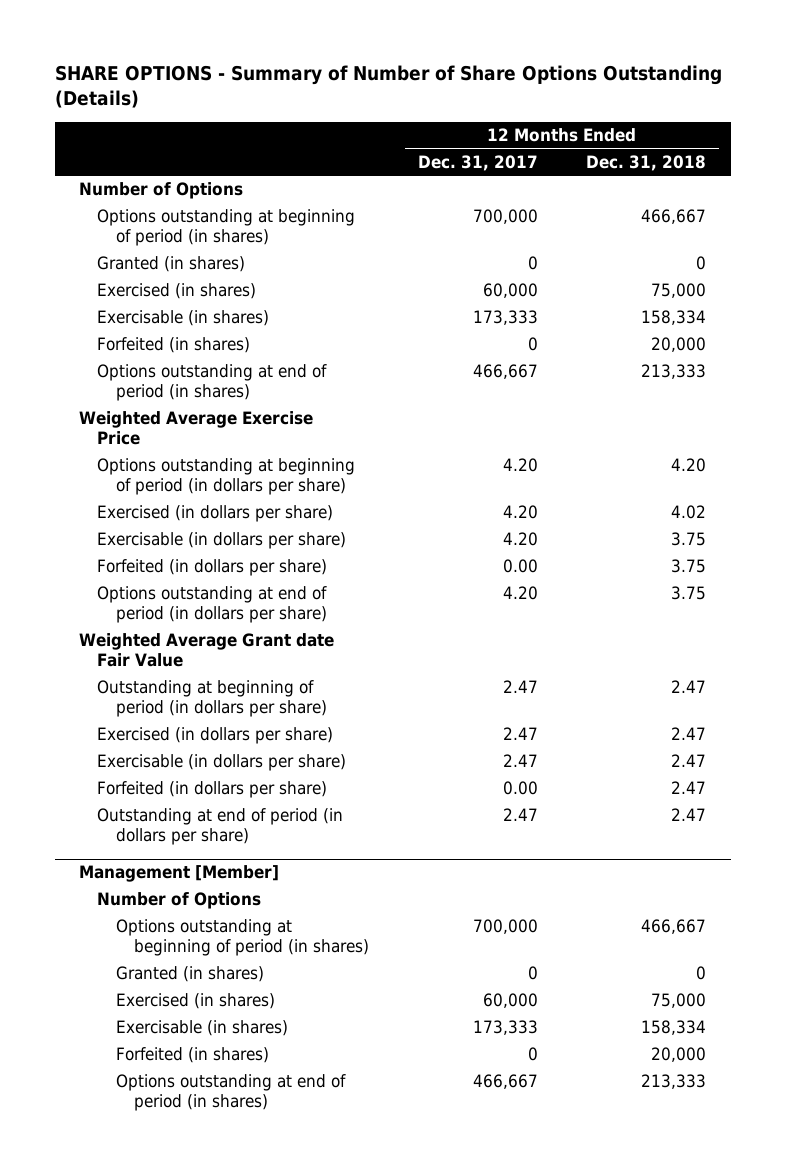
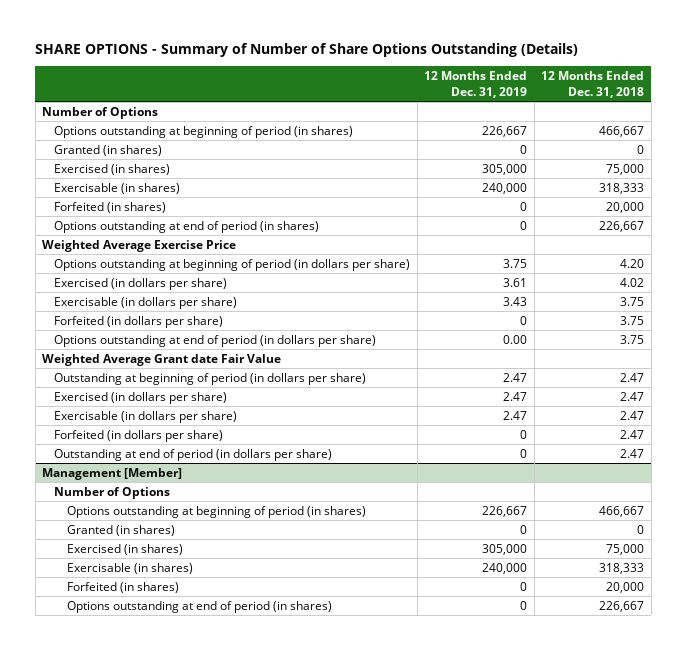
- | 12 Months Ended Dec. 31, 2017 | 12 Months Ended Dec. 31, 2018
+ | 12 Months Ended Dec. 31, 2019 | 12 Months Ended Dec. 31, 2018
- Exercisable (in shares) | 173,333 | 158,334
+ Exercisable (in shares) | 240,000 | 318,333
- Options outstanding at end of period (in shares) | 466,667 | 213,333
+ Options outstanding at end of period (in shares) | 0 | 226,667
@ Management [Member]
- Exercisable (in shares) | 173,333 | 158,334
+ Exercisable (in shares) | 240,000 | 318,333
- Options outstanding at end of period (in shares) | 466,667 | 213,333
+ Options outstanding at end of period (in shares) | 0 | 226,667

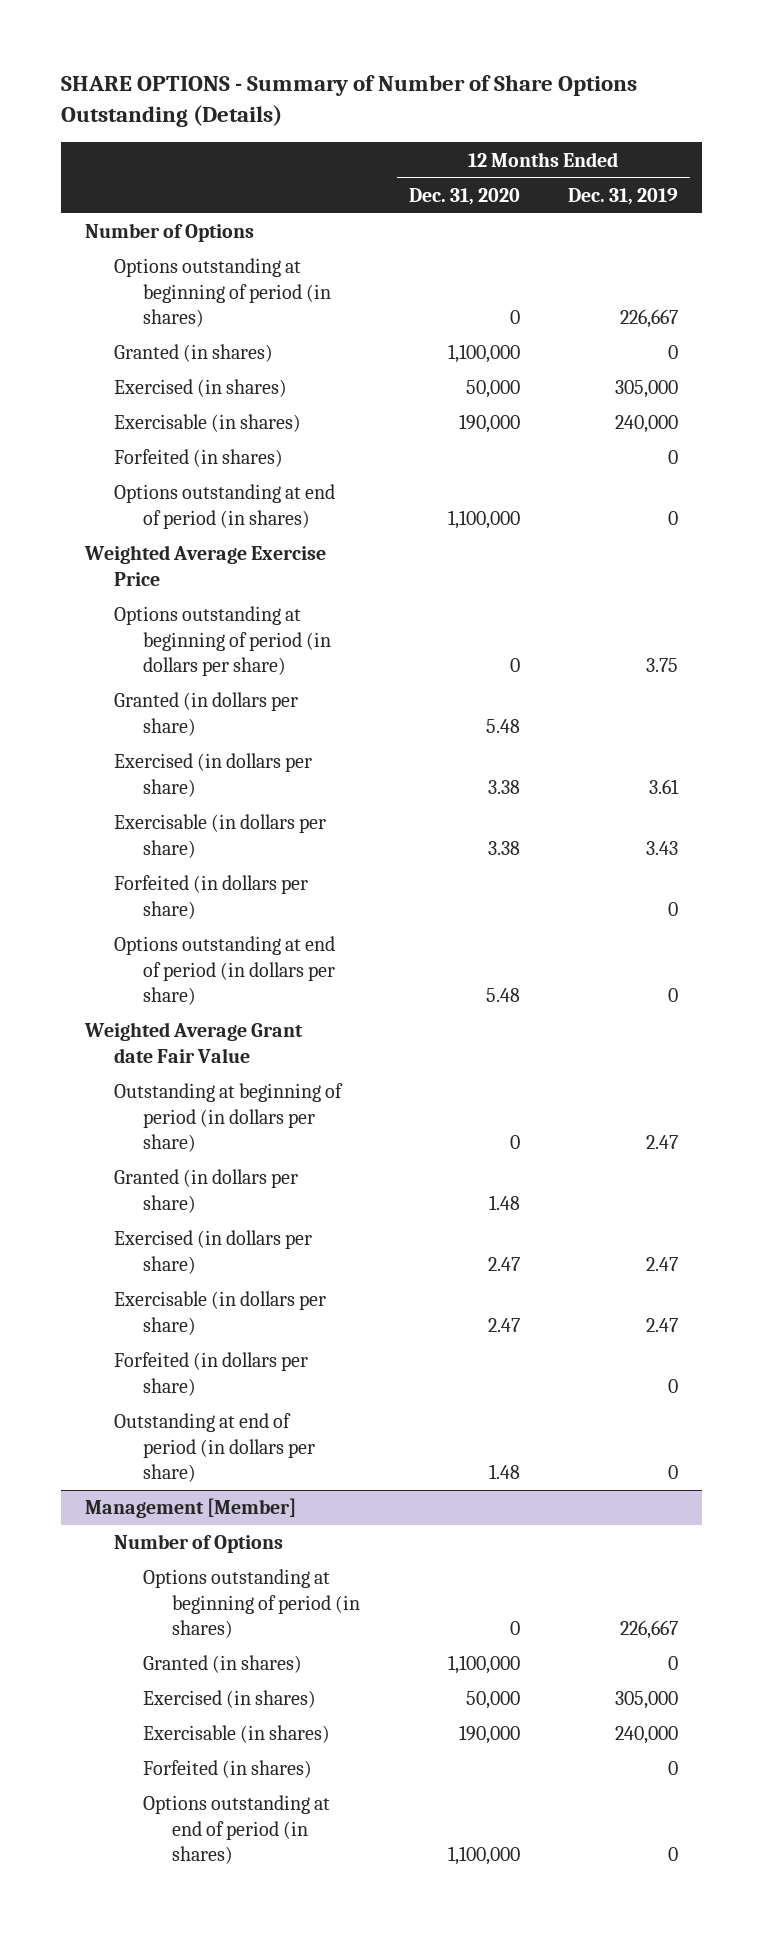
- | 12 Months Ended Dec. 31, 2019 | 12 Months Ended Dec. 31, 2018
+ | 12 Months Ended Dec. 31, 2020 | 12 Months Ended Dec. 31, 2019
+ Granted (in dollars per share) | 5.48 |
- Options outstanding at end of period (in dollars per share) | 0.00 | 3.75
+ Options outstanding at end of period (in dollars per share) | 5.48 | 0
+ Granted (in dollars per share) | 1.48 |

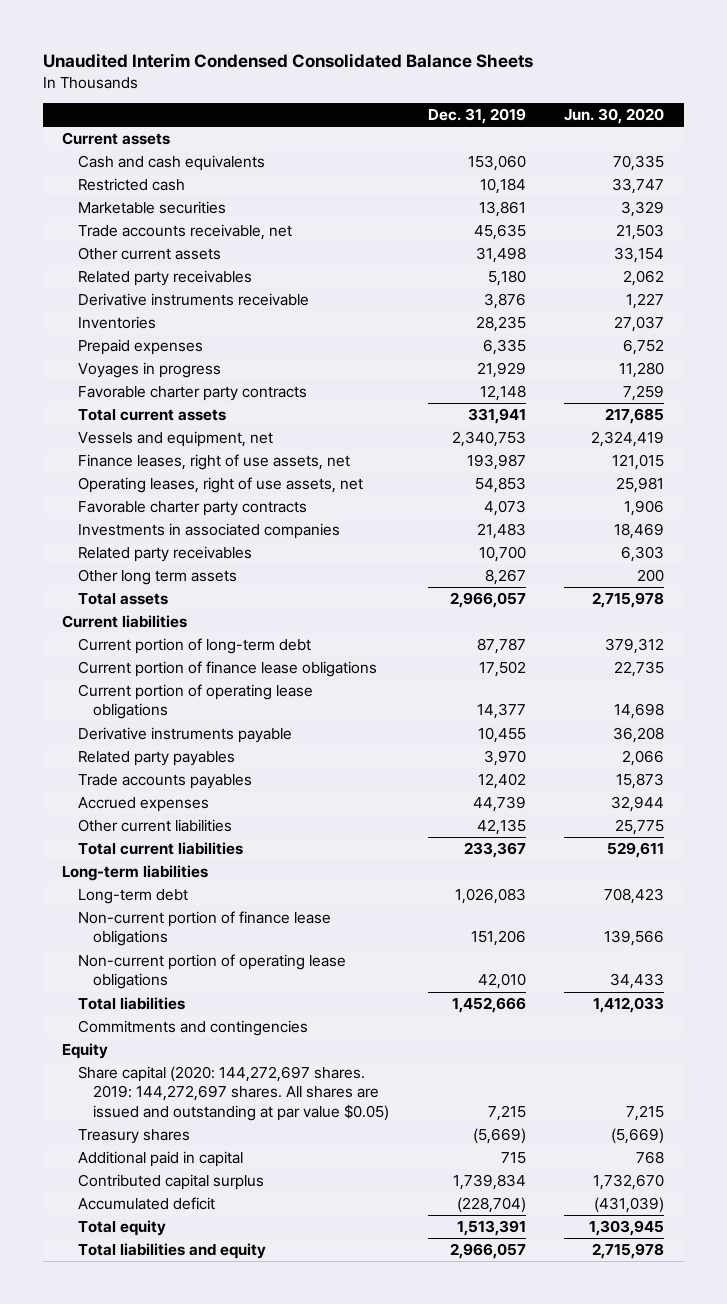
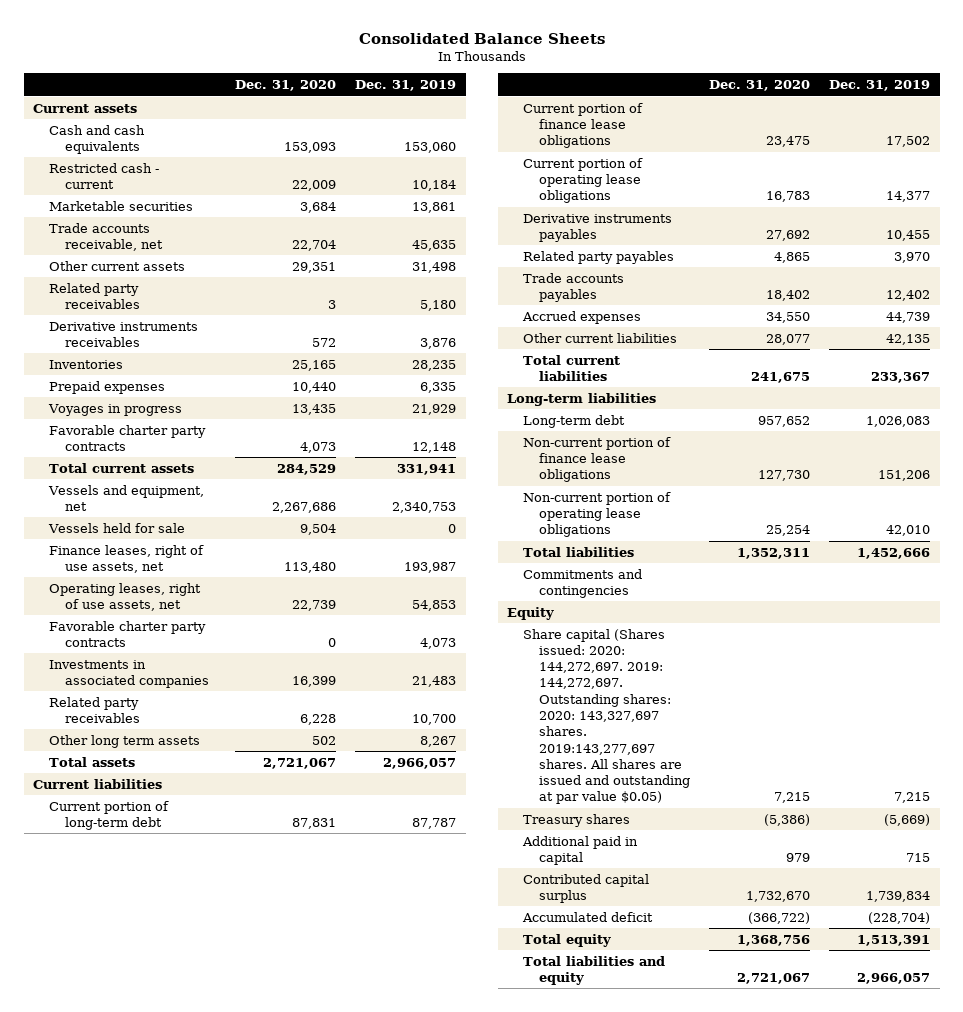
- Unaudited Interim Condensed Consolidated Balance Sheets
+ Consolidated Balance Sheets
- | Dec. 31, 2019 | Jun. 30, 2020
+ | Dec. 31, 2020 | Dec. 31, 2019
- Restricted cash | 10,184 | 33,747
+ Restricted cash - current | 22,009 | 10,184
- Derivative instruments receivable | 3,876 | 1,227
+ Derivative instruments receivables | 572 | 3,876
+ Vessels held for sale | 9,504 | 0
- Derivative instruments payable | 10,455 | 36,208
+ Derivative instruments payables | 27,692 | 10,455
- Share capital (2020: 144,272,697 shares. 2019: 144,272,697 shares. All shares are issued and outstanding at par value $0.05) | 7,215 | 7,215
+ Share capital (Shares issued: 2020: 144,272,697. 2019: 144,272,697. Outstanding shares: 2020: 143,327,697 shares. 2019:143,277,697 shares. All shares are issued and outstanding at par value $0.05) | 7,215 | 7,215

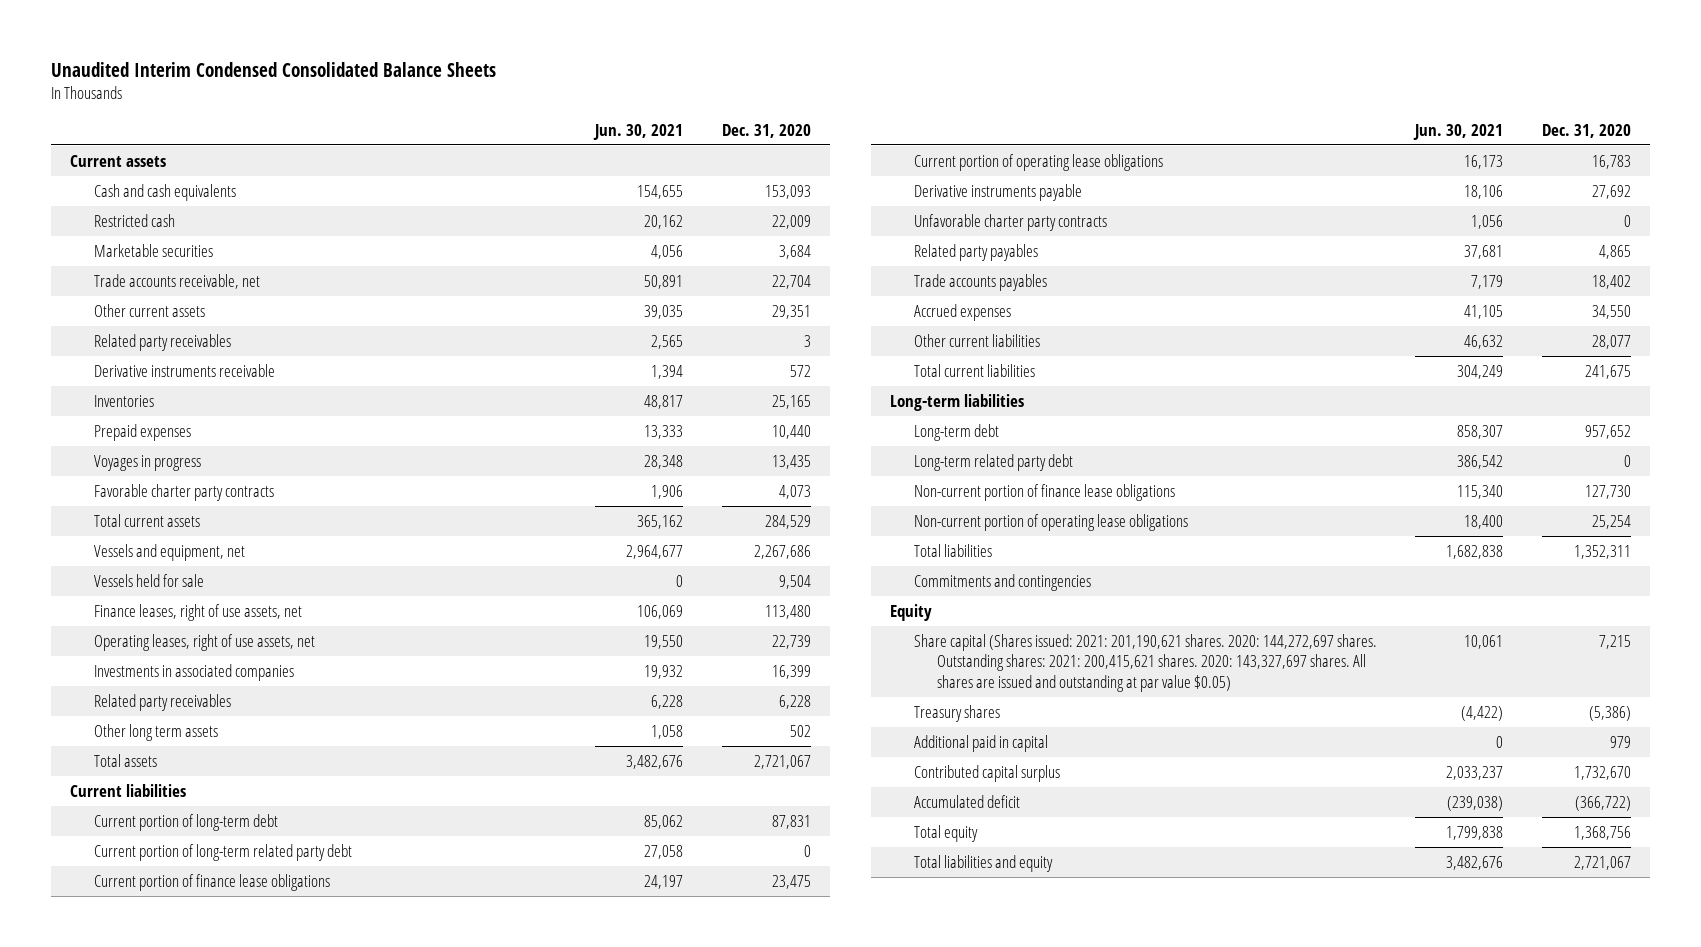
- Consolidated Balance Sheets
+ Unaudited Interim Condensed Consolidated Balance Sheets
- | Dec. 31, 2020 | Dec. 31, 2019
+ | Jun. 30, 2021 | Dec. 31, 2020
- Restricted cash - current | 22,009 | 10,184
+ Restricted cash | 20,162 | 22,009
- Derivative instruments receivables | 572 | 3,876
+ Derivative instruments receivable | 1,394 | 572
- Favorable charter party contracts | 0 | 4,073
+ Current portion of long-term related party debt | 27,058 | 0
- Derivative instruments payables | 27,692 | 10,455
+ Derivative instruments payable | 18,106 | 27,692
+ Unfavorable charter party contracts | 1,056 | 0
+ Long-term related party debt | 386,542 | 0
- Share capital (Shares issued: 2020: 144,272,697. 2019: 144,272,697. Outstanding shares: 2020: 143,327,697 shares. 2019:143,277,697 shares. All shares are issued and outstanding at par value $0.05) | 7,215 | 7,215
+ Share capital (Shares issued: 2021: 201,190,621 shares. 2020: 144,272,697 shares. Outstanding shares: 2021: 200,415,621 shares. 2020: 143,327,697 shares. All shares are issued and outstanding at par value $0.05) | 10,061 | 7,215

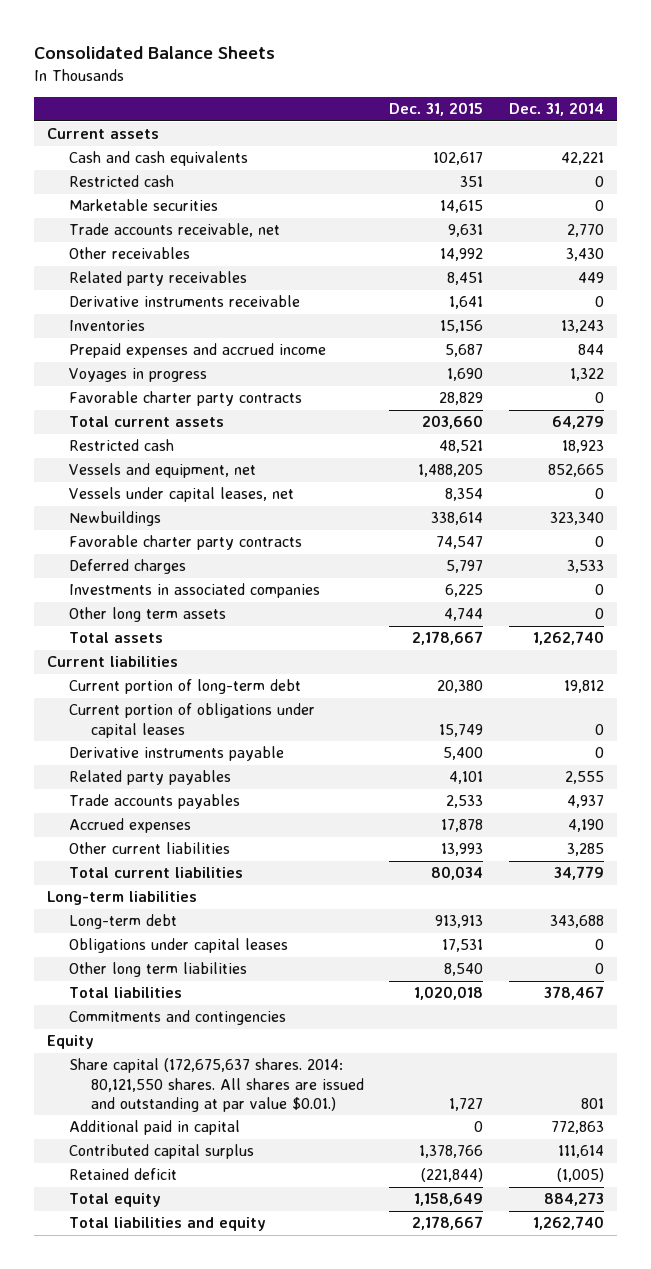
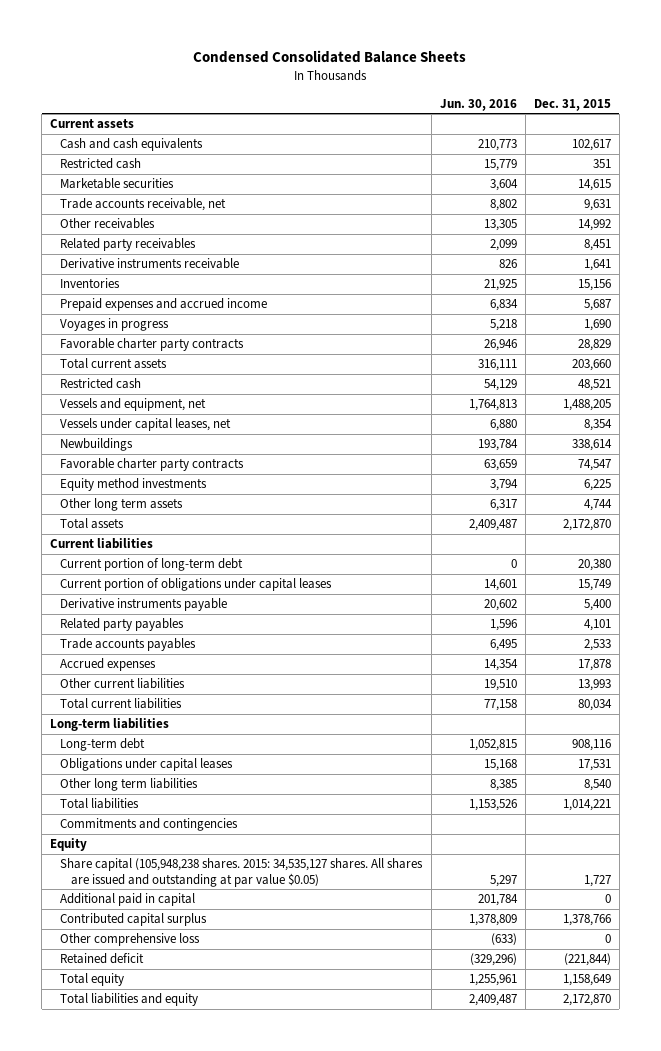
- Consolidated Balance Sheets
+ Condensed Consolidated Balance Sheets
- | Dec. 31, 2015 | Dec. 31, 2014
+ | Jun. 30, 2016 | Dec. 31, 2015
- Deferred charges | 5,797 | 3,533
- Investments in associated companies | 6,225 | 0
+ Equity method investments | 3,794 | 6,225
- Total assets | 2,178,667 | 1,262,740
+ Total assets | 2,409,487 | 2,172,870
- Long-term debt | 913,913 | 343,688
+ Long-term debt | 1,052,815 | 908,116
- Total liabilities | 1,020,018 | 378,467
+ Total liabilities | 1,153,526 | 1,014,221
- Share capital (172,675,637 shares. 2014: 80,121,550 shares. All shares are issued and outstanding at par value $0.01.) | 1,727 | 801
+ Share capital (105,948,238 shares. 2015: 34,535,127 shares. All shares are issued and outstanding at par value $0.05) | 5,297 | 1,727
+ Other comprehensive loss | (633) | 0
- Total liabilities and equity | 2,178,667 | 1,262,740
+ Total liabilities and equity | 2,409,487 | 2,172,870

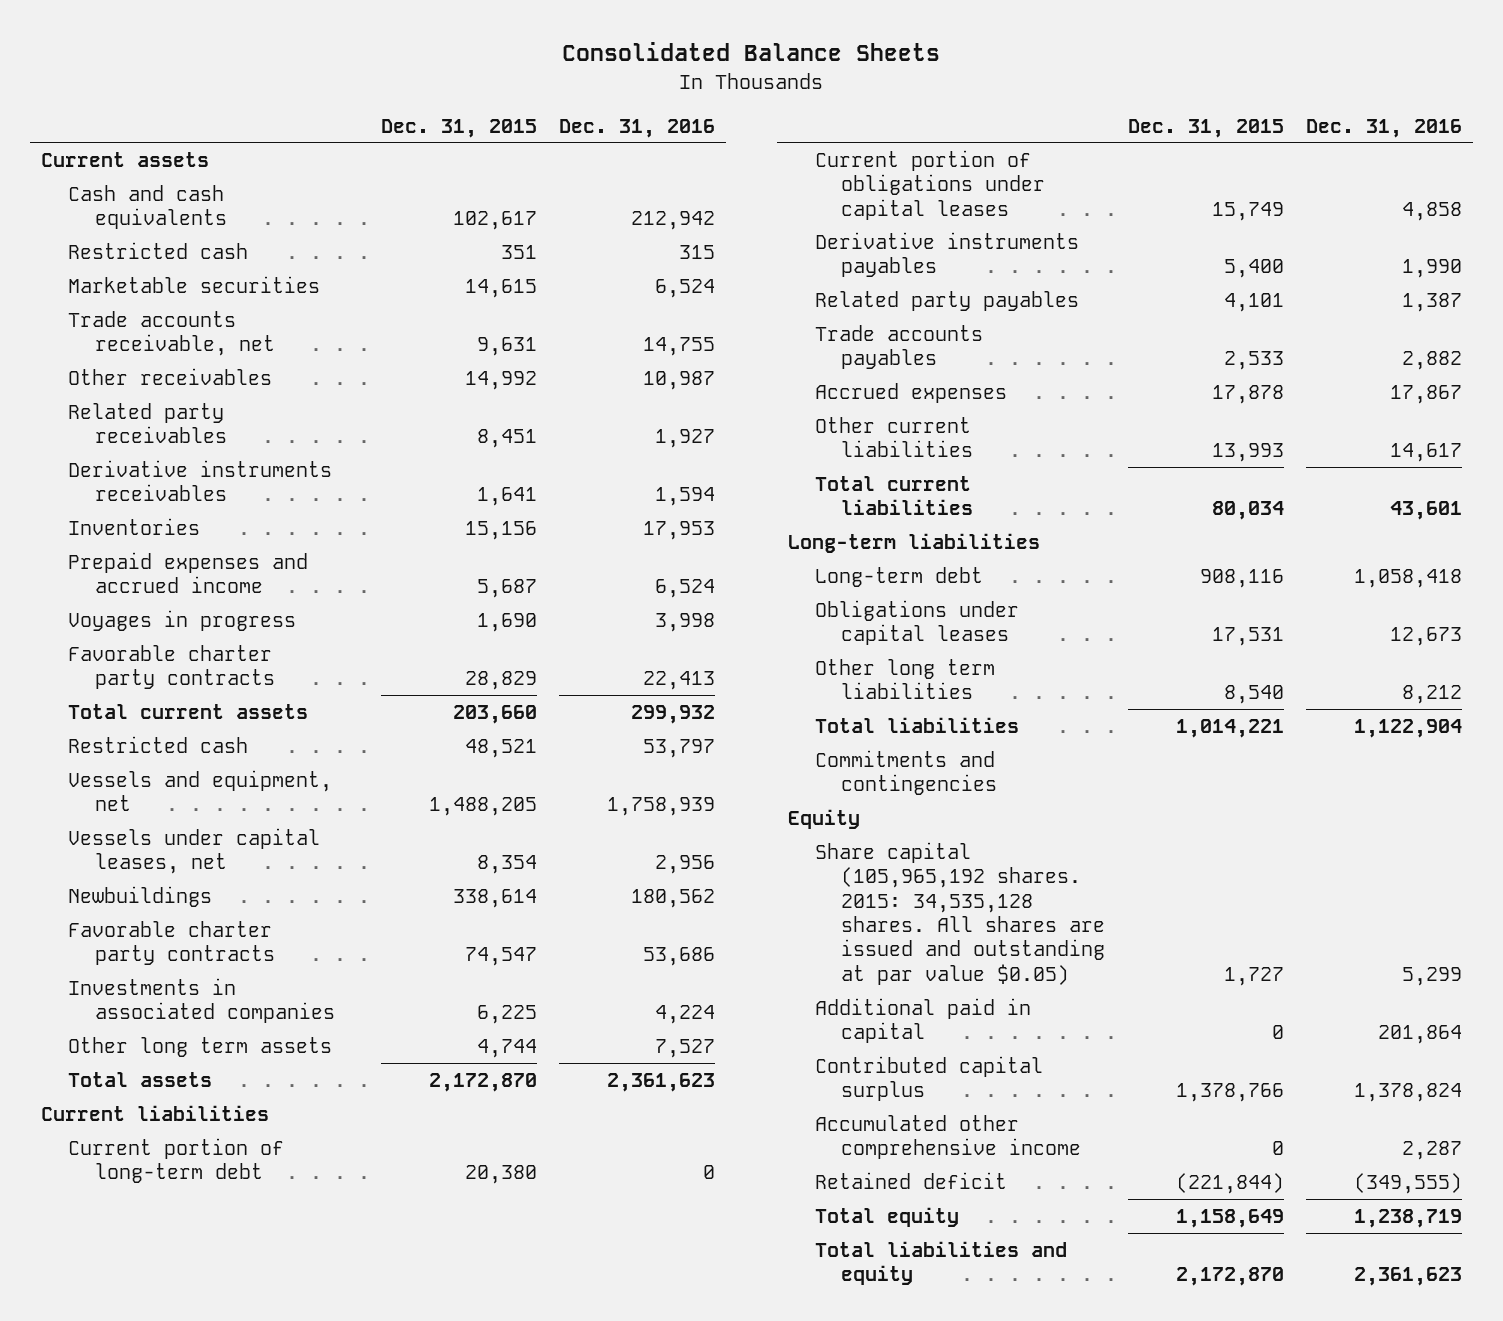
- Condensed Consolidated Balance Sheets
+ Consolidated Balance Sheets
- | Jun. 30, 2016 | Dec. 31, 2015
+ | Dec. 31, 2015 | Dec. 31, 2016
- Derivative instruments receivable | 826 | 1,641
+ Derivative instruments receivables | 1,641 | 1,594
- Equity method investments | 3,794 | 6,225
+ Investments in associated companies | 6,225 | 4,224
- Derivative instruments payable | 20,602 | 5,400
+ Derivative instruments payables | 5,400 | 1,990
- Share capital (105,948,238 shares. 2015: 34,535,127 shares. All shares are issued and outstanding at par value $0.05) | 5,297 | 1,727
+ Share capital (105,965,192 shares. 2015: 34,535,128 shares. All shares are issued and outstanding at par value $0.05) | 1,727 | 5,299
- Other comprehensive loss | (633) | 0
+ Accumulated other comprehensive income | 0 | 2,287

